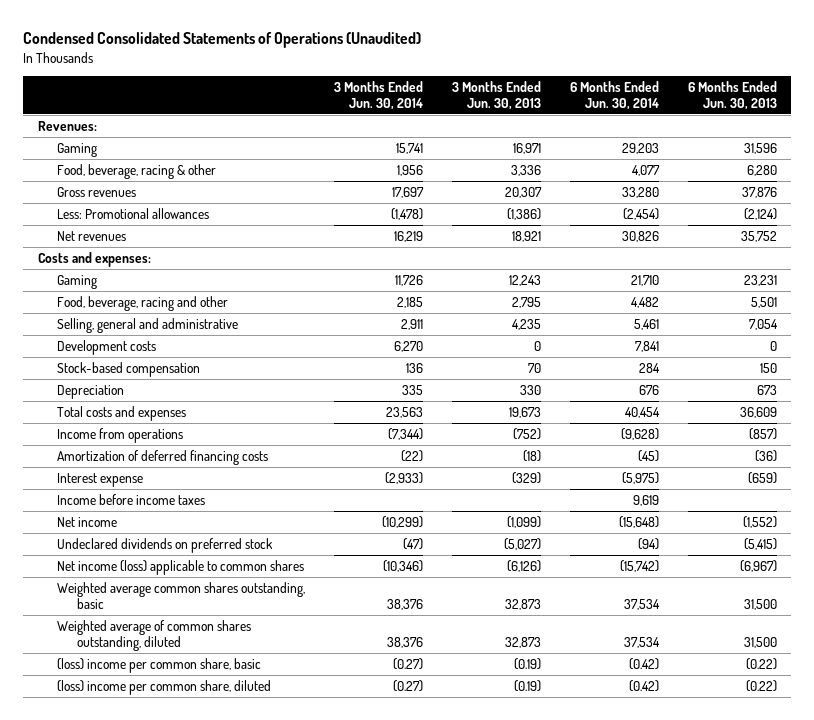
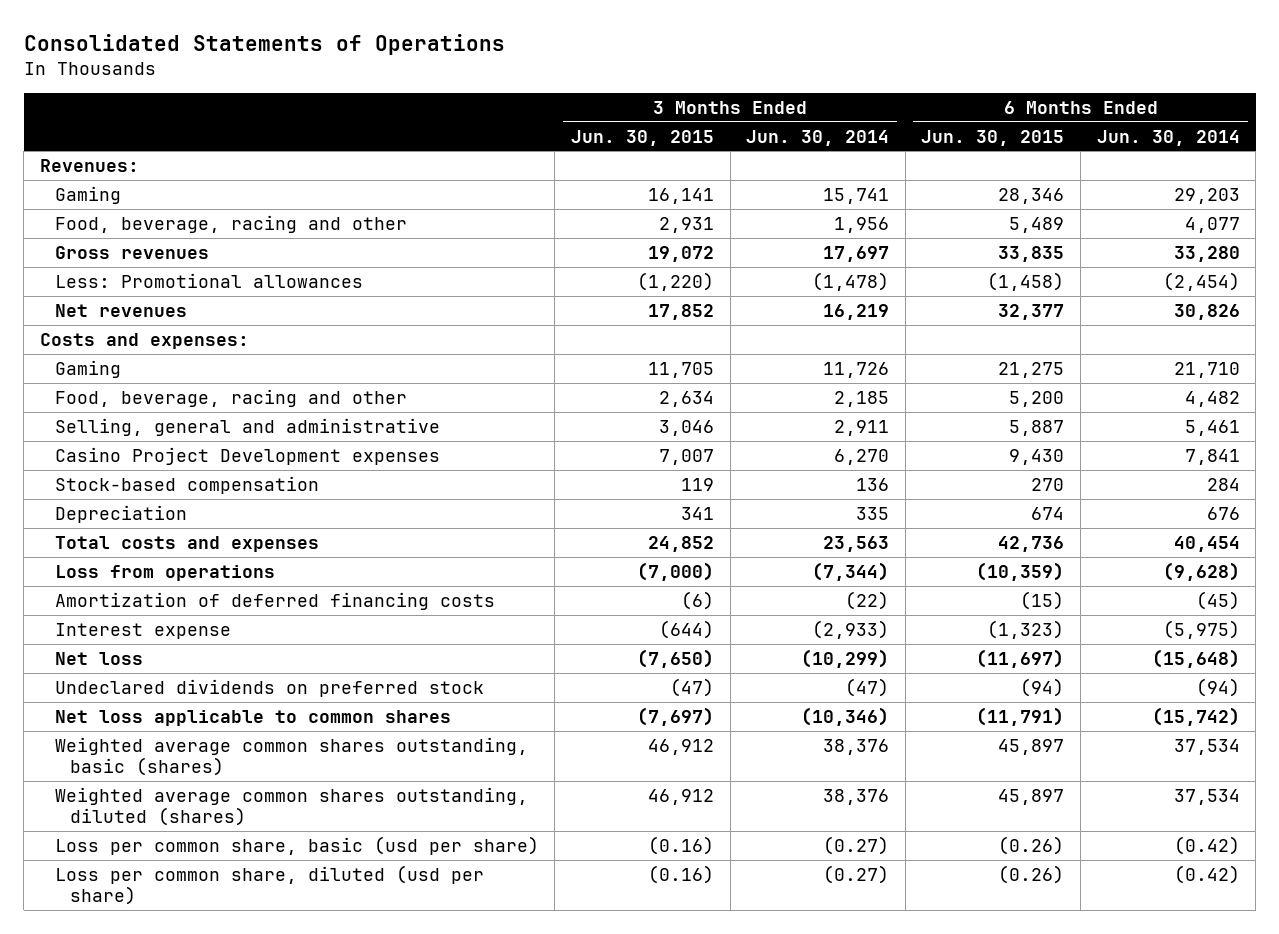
- Condensed Consolidated Statements of Operations (Unaudited)
+ Consolidated Statements of Operations
- | 3 Months Ended Jun. 30, 2014 | 3 Months Ended Jun. 30, 2013 | 6 Months Ended Jun. 30, 2014 | 6 Months Ended Jun. 30, 2013
+ | 3 Months Ended Jun. 30, 2015 | 3 Months Ended Jun. 30, 2014 | 6 Months Ended Jun. 30, 2015 | 6 Months Ended Jun. 30, 2014
- Food, beverage, racing & other | 1,956 | 3,336 | 4,077 | 6,280
+ Food, beverage, racing and other | 2,931 | 1,956 | 5,489 | 4,077
- Development costs | 6,270 | 0 | 7,841 | 0
+ Casino Project Development expenses | 7,007 | 6,270 | 9,430 | 7,841
- Income from operations | (7,344) | (752) | (9,628) | (857)
+ Loss from operations | (7,000) | (7,344) | (10,359) | (9,628)
- Income before income taxes | | | 9,619 |
- Net income | (10,299) | (1,099) | (15,648) | (1,552)
+ Net loss | (7,650) | (10,299) | (11,697) | (15,648)
- Net income (loss) applicable to common shares | (10,346) | (6,126) | (15,742) | (6,967)
- Weighted average common shares outstanding, basic | 38,376 | 32,873 | 37,534 | 31,500
- Weighted average of common shares outstanding, diluted | 38,376 | 32,873 | 37,534 | 31,500
- (loss) income per common share, basic | (0.27) | (0.19) | (0.42) | (0.22)
- (loss) income per common share, diluted | (0.27) | (0.19) | (0.42) | (0.22)
+ Net loss applicable to common shares | (7,697) | (10,346) | (11,791) | (15,742)
+ Weighted average common shares outstanding, basic (shares) | 46,912 | 38,376 | 45,897 | 37,534
+ Weighted average common shares outstanding, diluted (shares) | 46,912 | 38,376 | 45,897 | 37,534
+ Loss per common share, basic (usd per share) | (0.16) | (0.27) | (0.26) | (0.42)
+ Loss per common share, diluted (usd per share) | (0.16) | (0.27) | (0.26) | (0.42)

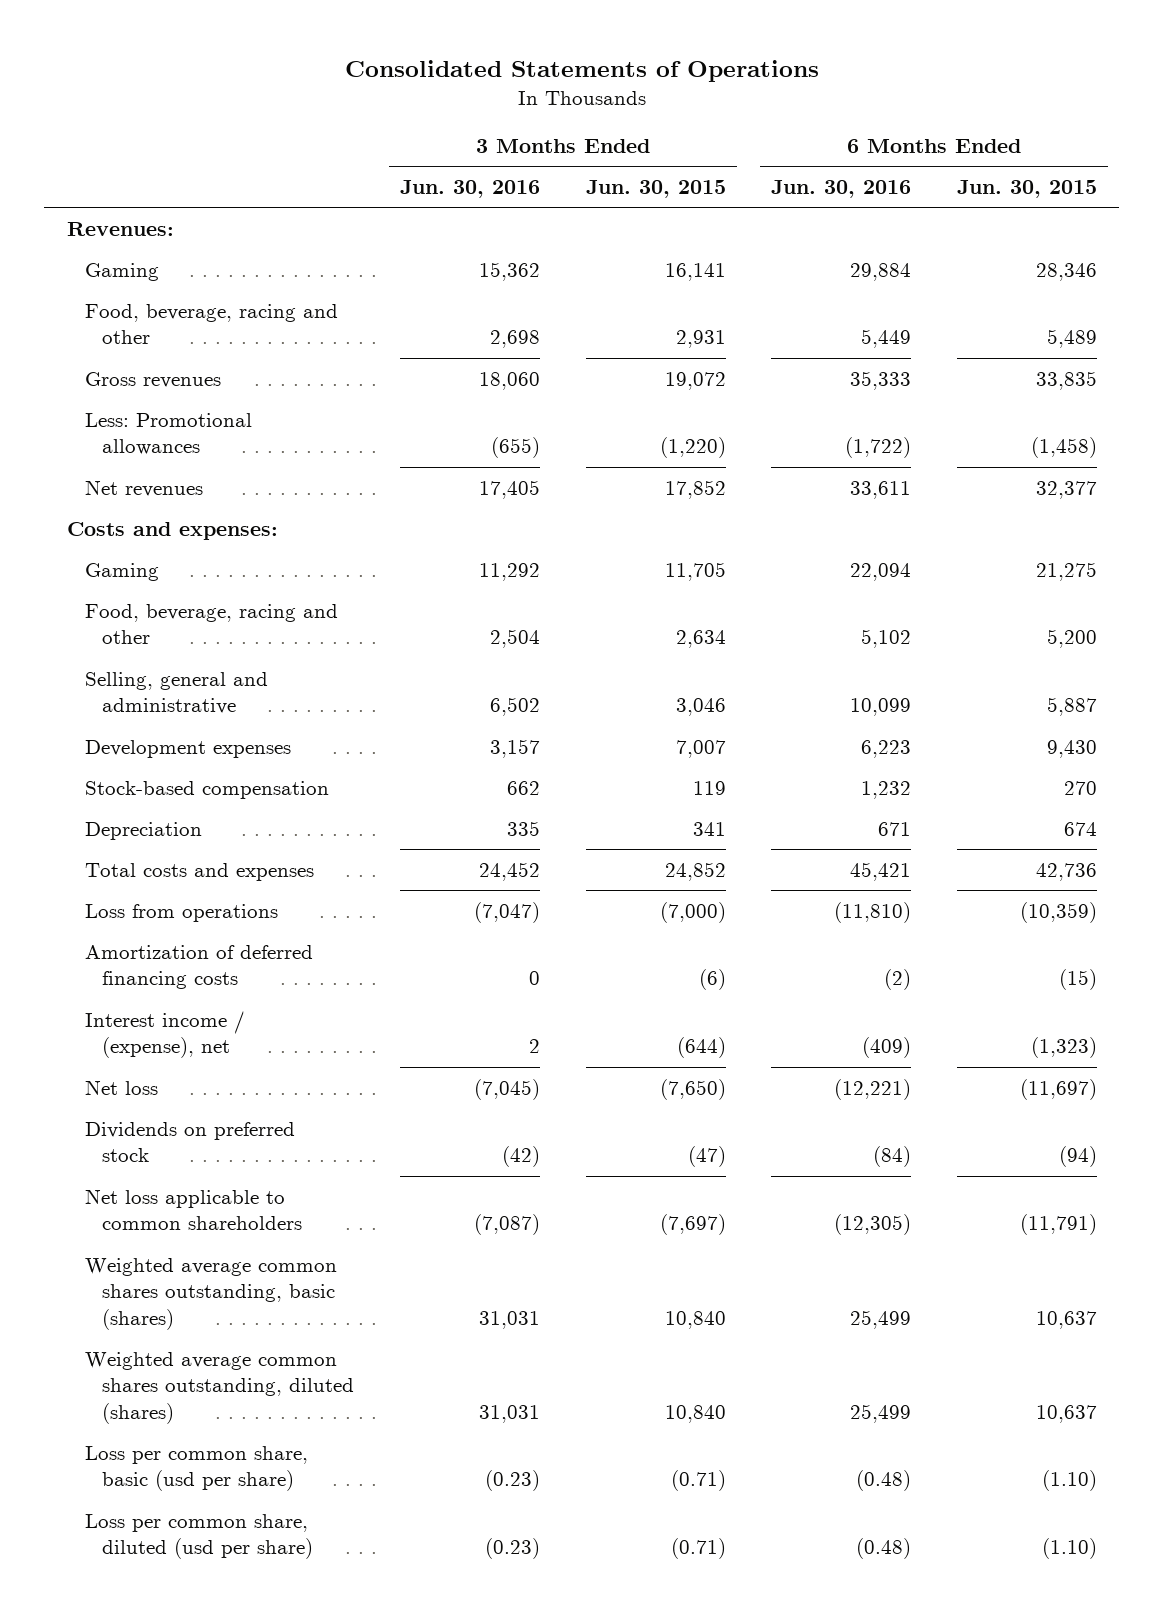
- | 3 Months Ended Jun. 30, 2015 | 3 Months Ended Jun. 30, 2014 | 6 Months Ended Jun. 30, 2015 | 6 Months Ended Jun. 30, 2014
+ | 3 Months Ended Jun. 30, 2016 | 3 Months Ended Jun. 30, 2015 | 6 Months Ended Jun. 30, 2016 | 6 Months Ended Jun. 30, 2015
- Casino Project Development expenses | 7,007 | 6,270 | 9,430 | 7,841
+ Development expenses | 3,157 | 7,007 | 6,223 | 9,430
- Interest expense | (644) | (2,933) | (1,323) | (5,975)
+ Interest income / (expense), net | 2 | (644) | (409) | (1,323)
- Undeclared dividends on preferred stock | (47) | (47) | (94) | (94)
- Net loss applicable to common shares | (7,697) | (10,346) | (11,791) | (15,742)
- Weighted average common shares outstanding, basic (shares) | 46,912 | 38,376 | 45,897 | 37,534
- Weighted average common shares outstanding, diluted (shares) | 46,912 | 38,376 | 45,897 | 37,534
- Loss per common share, basic (usd per share) | (0.16) | (0.27) | (0.26) | (0.42)
- Loss per common share, diluted (usd per share) | (0.16) | (0.27) | (0.26) | (0.42)
+ Dividends on preferred stock | (42) | (47) | (84) | (94)
+ Net loss applicable to common shareholders | (7,087) | (7,697) | (12,305) | (11,791)
+ Weighted average common shares outstanding, basic (shares) | 31,031 | 10,840 | 25,499 | 10,637
+ Weighted average common shares outstanding, diluted (shares) | 31,031 | 10,840 | 25,499 | 10,637
+ Loss per common share, basic (usd per share) | (0.23) | (0.71) | (0.48) | (1.10)
+ Loss per common share, diluted (usd per share) | (0.23) | (0.71) | (0.48) | (1.10)

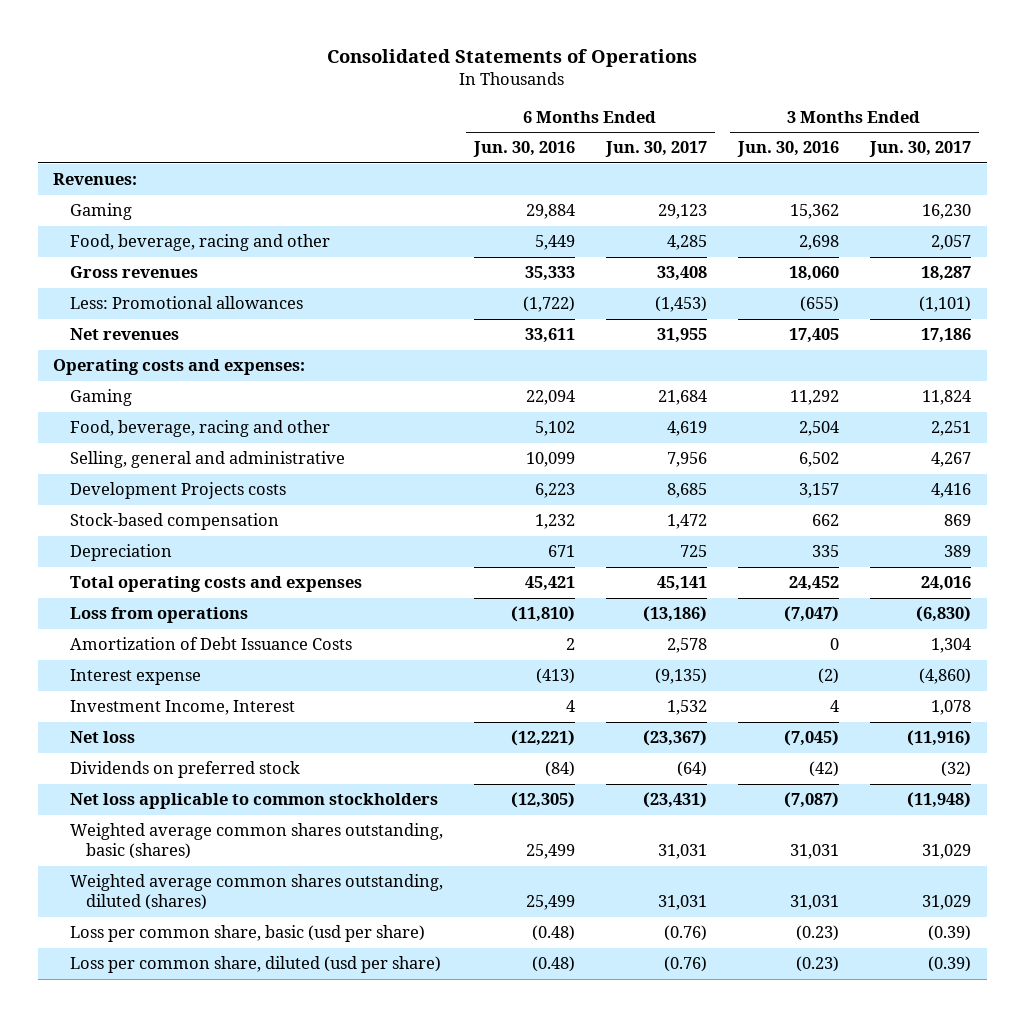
- | 3 Months Ended Jun. 30, 2016 | 3 Months Ended Jun. 30, 2015 | 6 Months Ended Jun. 30, 2016 | 6 Months Ended Jun. 30, 2015
+ | 6 Months Ended Jun. 30, 2016 | 6 Months Ended Jun. 30, 2017 | 3 Months Ended Jun. 30, 2016 | 3 Months Ended Jun. 30, 2017
- Costs and expenses:
+ Operating costs and expenses:
- Development expenses | 3,157 | 7,007 | 6,223 | 9,430
+ Development Projects costs | 6,223 | 8,685 | 3,157 | 4,416
- Total costs and expenses | 24,452 | 24,852 | 45,421 | 42,736
+ Total operating costs and expenses | 45,421 | 45,141 | 24,452 | 24,016
- Amortization of deferred financing costs | 0 | (6) | (2) | (15)
- Interest income / (expense), net | 2 | (644) | (409) | (1,323)
+ Amortization of Debt Issuance Costs | 2 | 2,578 | 0 | 1,304
+ Interest expense | (413) | (9,135) | (2) | (4,860)
+ Investment Income, Interest | 4 | 1,532 | 4 | 1,078
- Net loss applicable to common shareholders | (7,087) | (7,697) | (12,305) | (11,791)
+ Net loss applicable to common stockholders | (12,305) | (23,431) | (7,087) | (11,948)

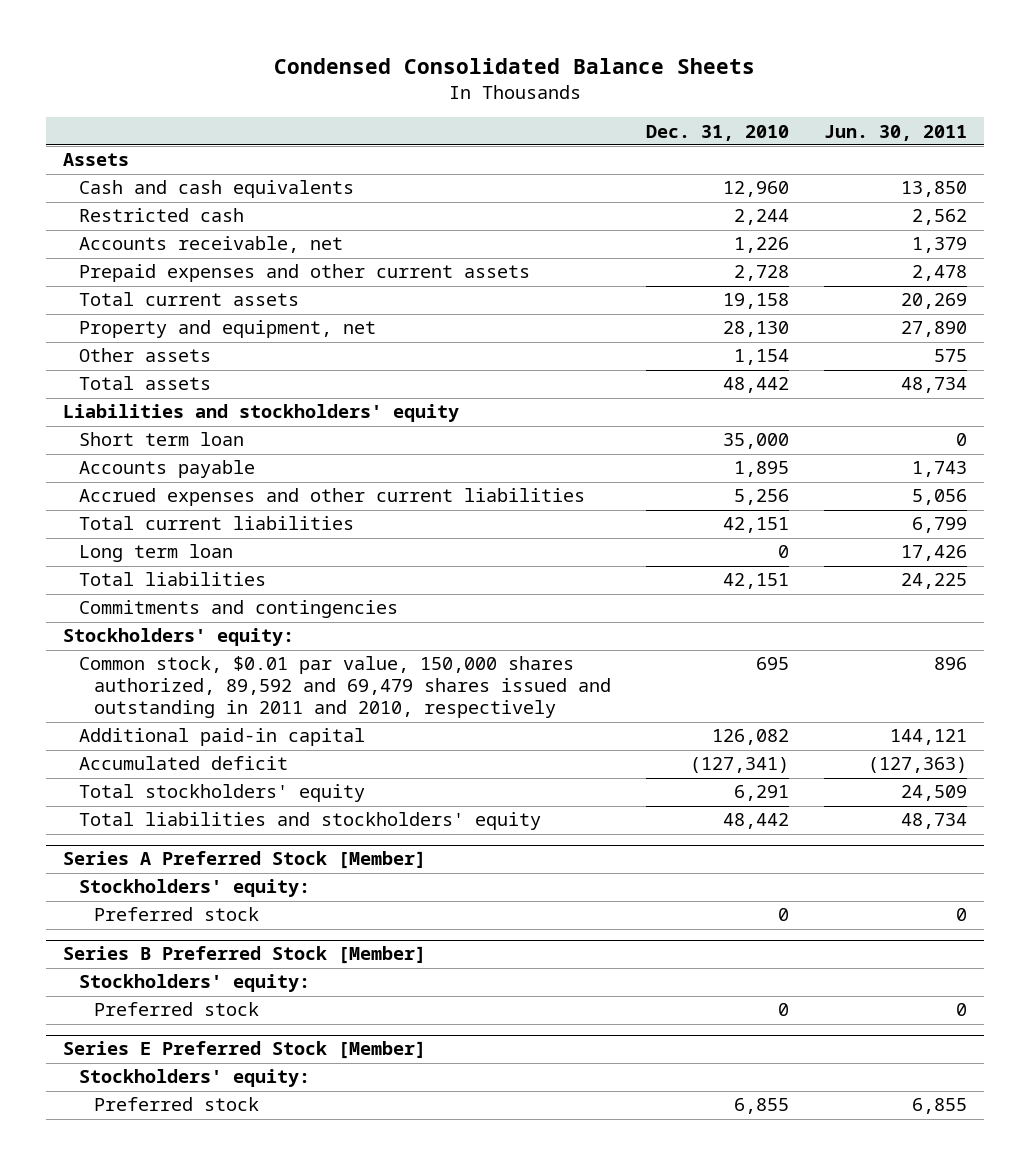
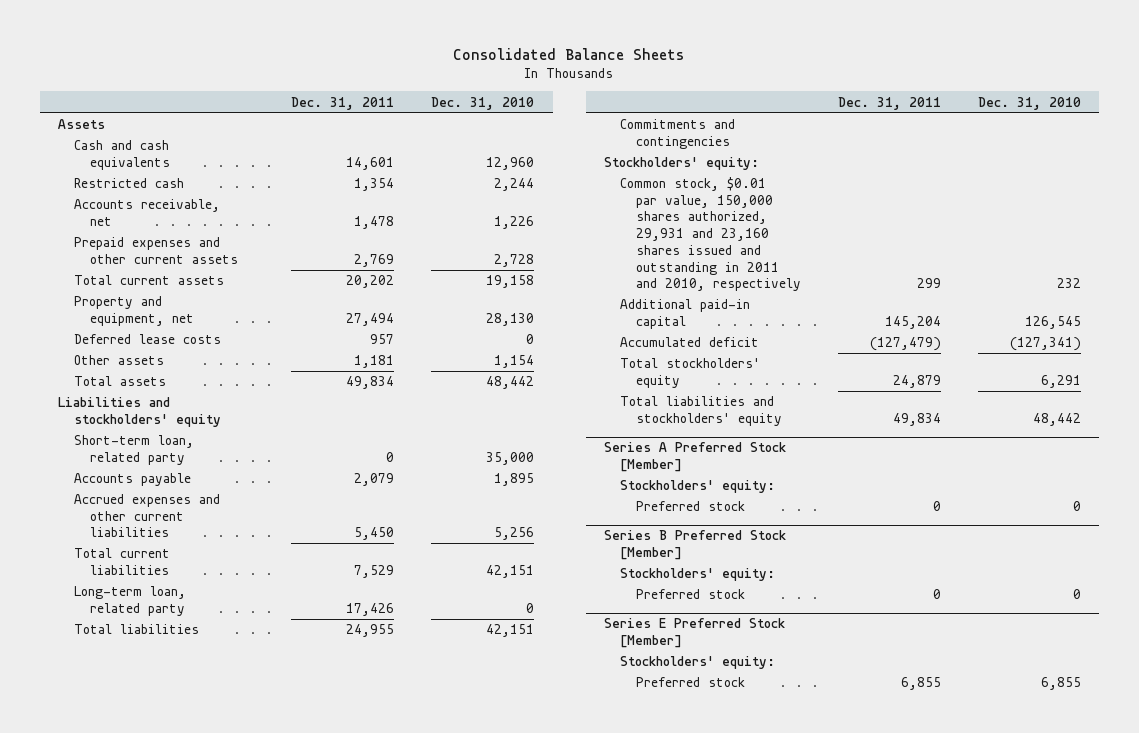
- Condensed Consolidated Balance Sheets
+ Consolidated Balance Sheets
- | Dec. 31, 2010 | Jun. 30, 2011
+ | Dec. 31, 2011 | Dec. 31, 2010
+ Deferred lease costs | 957 | 0
- Short term loan | 35,000 | 0
+ Short-term loan, related party | 0 | 35,000
- Long term loan | 0 | 17,426
+ Long-term loan, related party | 17,426 | 0
- Common stock, $0.01 par value, 150,000 shares authorized, 89,592 and 69,479 shares issued and outstanding in 2011 and 2010, respectively | 695 | 896
- Additional paid-in capital | 126,082 | 144,121
+ Common stock, $0.01 par value, 150,000 shares authorized, 29,931 and 23,160 shares issued and outstanding in 2011 and 2010, respectively | 299 | 232
+ Additional paid-in capital | 145,204 | 126,545

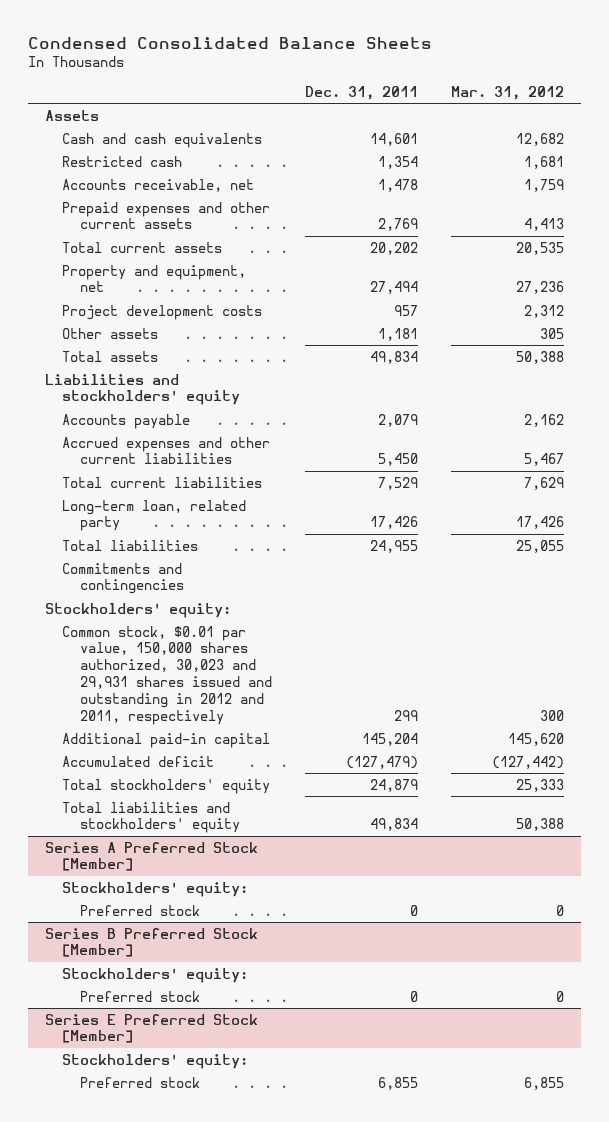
- Consolidated Balance Sheets
+ Condensed Consolidated Balance Sheets
- | Dec. 31, 2011 | Dec. 31, 2010
+ | Dec. 31, 2011 | Mar. 31, 2012
- Deferred lease costs | 957 | 0
+ Project development costs | 957 | 2,312
- Short-term loan, related party | 0 | 35,000
- Common stock, $0.01 par value, 150,000 shares authorized, 29,931 and 23,160 shares issued and outstanding in 2011 and 2010, respectively | 299 | 232
+ Common stock, $0.01 par value, 150,000 shares authorized, 30,023 and 29,931 shares issued and outstanding in 2012 and 2011, respectively | 299 | 300

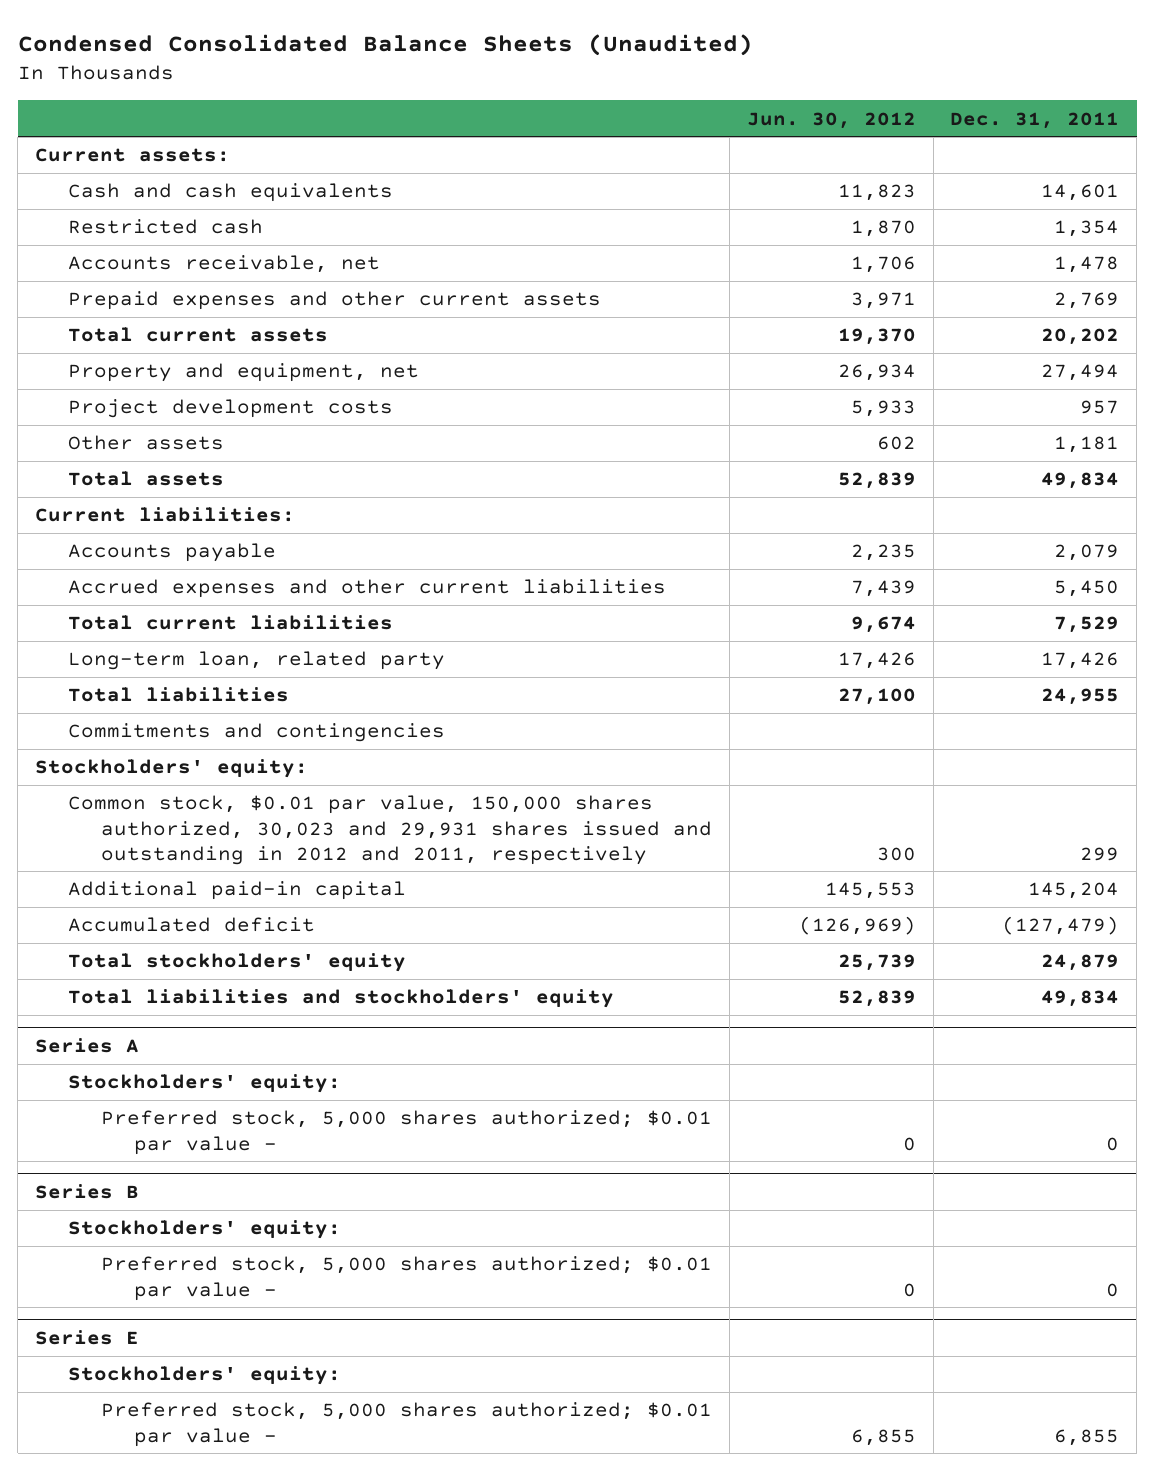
- Condensed Consolidated Balance Sheets
+ Condensed Consolidated Balance Sheets (Unaudited)
- | Dec. 31, 2011 | Mar. 31, 2012
+ | Jun. 30, 2012 | Dec. 31, 2011
- Assets
+ Current assets:
- Liabilities and stockholders' equity
+ Current liabilities:
- Series A Preferred Stock [Member]
+ Series A
- Preferred stock | 0 | 0
- Series B Preferred Stock [Member]
+ Preferred stock, 5,000 shares authorized; $0.01 par value - | 0 | 0
+ Series B
- Preferred stock | 0 | 0
- Series E Preferred Stock [Member]
+ Preferred stock, 5,000 shares authorized; $0.01 par value - | 0 | 0
+ Series E
- Preferred stock | 6,855 | 6,855
+ Preferred stock, 5,000 shares authorized; $0.01 par value - | 6,855 | 6,855

